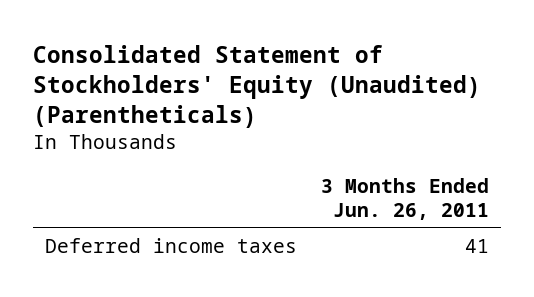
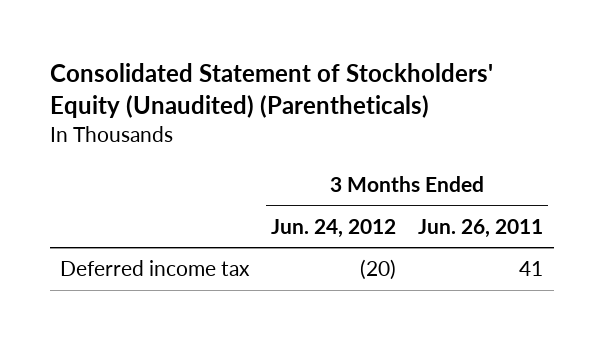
- | 3 Months Ended Jun. 26, 2011
+ | 3 Months Ended Jun. 24, 2012 | 3 Months Ended Jun. 26, 2011
- Deferred income taxes | 41
+ Deferred income tax | (20) | 41

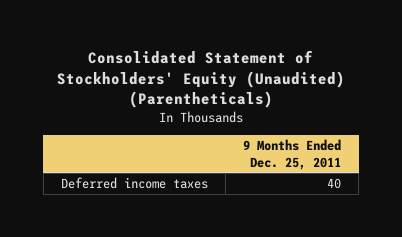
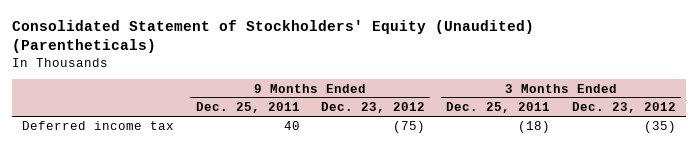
- | 9 Months Ended Dec. 25, 2011
+ | 9 Months Ended Dec. 25, 2011 | 9 Months Ended Dec. 23, 2012 | 3 Months Ended Dec. 25, 2011 | 3 Months Ended Dec. 23, 2012
- Deferred income taxes | 40
+ Deferred income tax | 40 | (75) | (18) | (35)

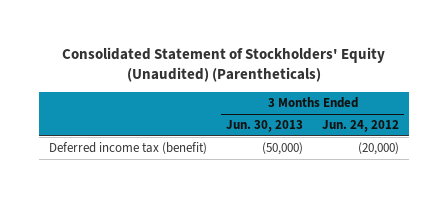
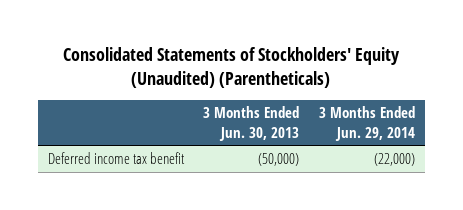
- Consolidated Statement of Stockholders' Equity (Unaudited) (Parentheticals)
+ Consolidated Statements of Stockholders' Equity (Unaudited) (Parentheticals)
- | 3 Months Ended Jun. 30, 2013 | 3 Months Ended Jun. 24, 2012
+ | 3 Months Ended Jun. 30, 2013 | 3 Months Ended Jun. 29, 2014
- Deferred income tax (benefit) | (50,000) | (20,000)
+ Deferred income tax benefit | (50,000) | (22,000)

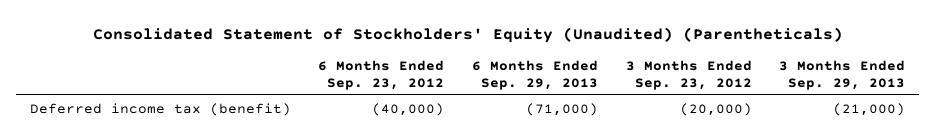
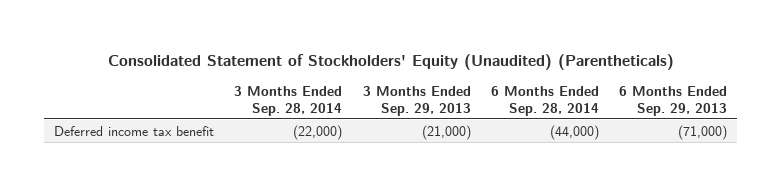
- | 6 Months Ended Sep. 23, 2012 | 6 Months Ended Sep. 29, 2013 | 3 Months Ended Sep. 23, 2012 | 3 Months Ended Sep. 29, 2013
+ | 3 Months Ended Sep. 28, 2014 | 3 Months Ended Sep. 29, 2013 | 6 Months Ended Sep. 28, 2014 | 6 Months Ended Sep. 29, 2013
- Deferred income tax (benefit) | (40,000) | (71,000) | (20,000) | (21,000)
+ Deferred income tax benefit | (22,000) | (21,000) | (44,000) | (71,000)

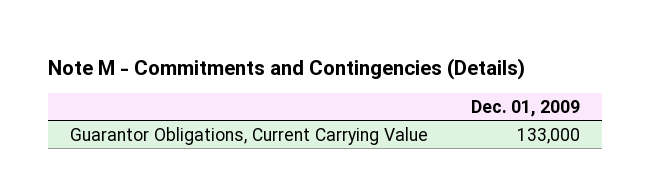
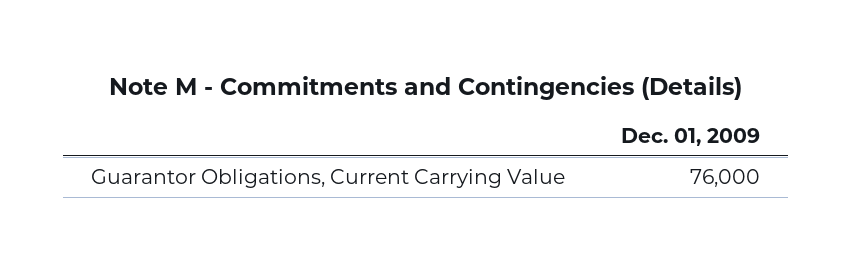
- Guarantor Obligations, Current Carrying Value | 133,000
+ Guarantor Obligations, Current Carrying Value | 76,000

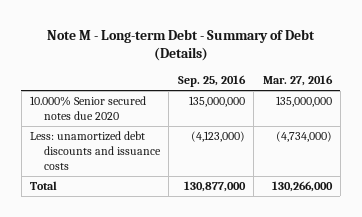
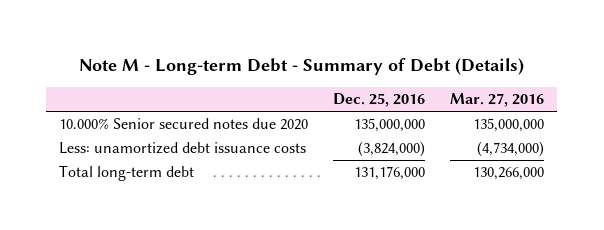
- | Sep. 25, 2016 | Mar. 27, 2016
+ | Dec. 25, 2016 | Mar. 27, 2016
- Less: unamortized debt discounts and issuance costs | (4,123,000) | (4,734,000)
- Total | 130,877,000 | 130,266,000
+ Less: unamortized debt issuance costs | (3,824,000) | (4,734,000)
+ Total long-term debt | 131,176,000 | 130,266,000

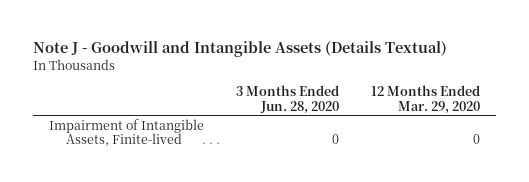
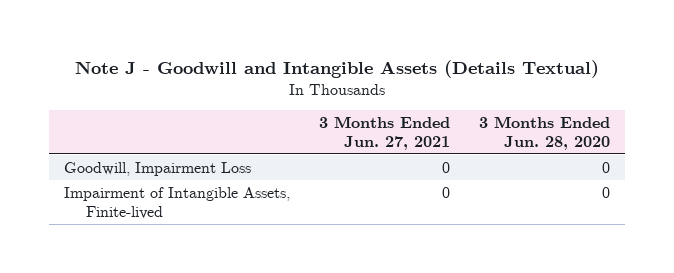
- | 3 Months Ended Jun. 28, 2020 | 12 Months Ended Mar. 29, 2020
+ | 3 Months Ended Jun. 27, 2021 | 3 Months Ended Jun. 28, 2020
+ Goodwill, Impairment Loss | 0 | 0

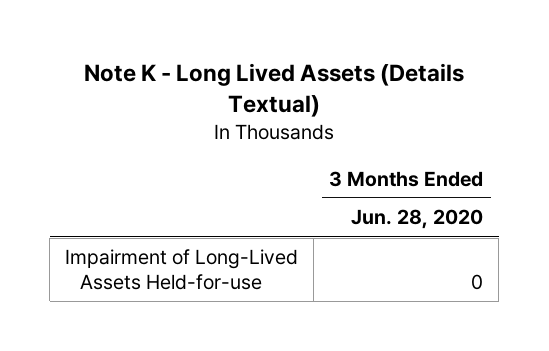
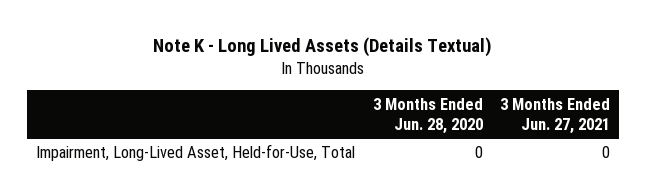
- | 3 Months Ended Jun. 28, 2020
+ | 3 Months Ended Jun. 28, 2020 | 3 Months Ended Jun. 27, 2021
- Impairment of Long-Lived Assets Held-for-use | 0
+ Impairment, Long-Lived Asset, Held-for-Use, Total | 0 | 0

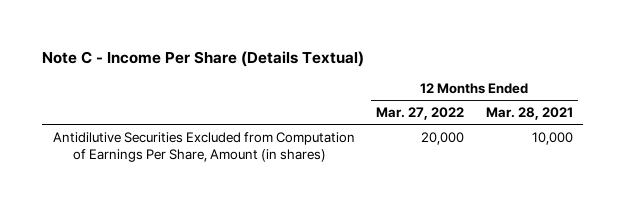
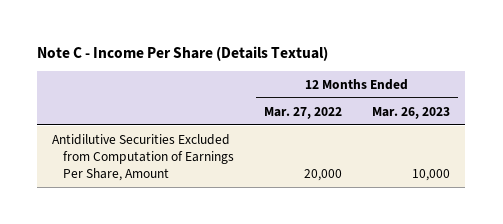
- | 12 Months Ended Mar. 27, 2022 | 12 Months Ended Mar. 28, 2021
+ | 12 Months Ended Mar. 27, 2022 | 12 Months Ended Mar. 26, 2023
- Antidilutive Securities Excluded from Computation of Earnings Per Share, Amount (in shares) | 20,000 | 10,000
+ Antidilutive Securities Excluded from Computation of Earnings Per Share, Amount | 20,000 | 10,000

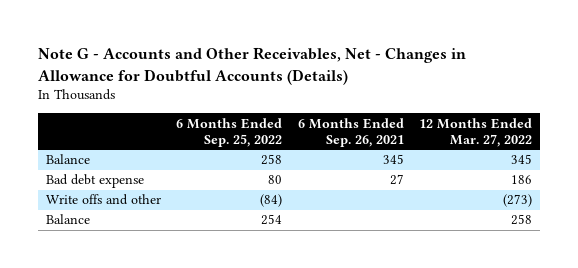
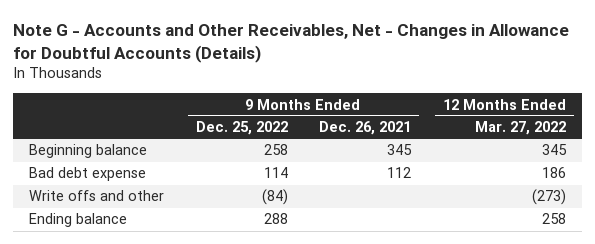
- | 6 Months Ended Sep. 25, 2022 | 6 Months Ended Sep. 26, 2021 | 12 Months Ended Mar. 27, 2022
+ | 9 Months Ended Dec. 25, 2022 | 9 Months Ended Dec. 26, 2021 | 12 Months Ended Mar. 27, 2022
- Balance | 258 | 345 | 345
+ Beginning balance | 258 | 345 | 345
- Balance | 254 | | 258
+ Ending balance | 288 | | 258

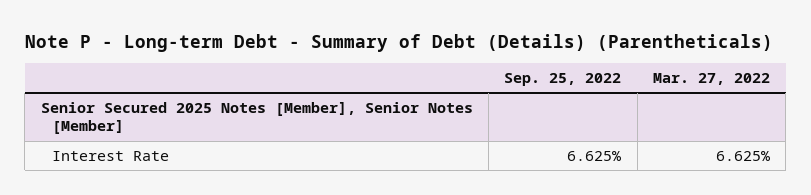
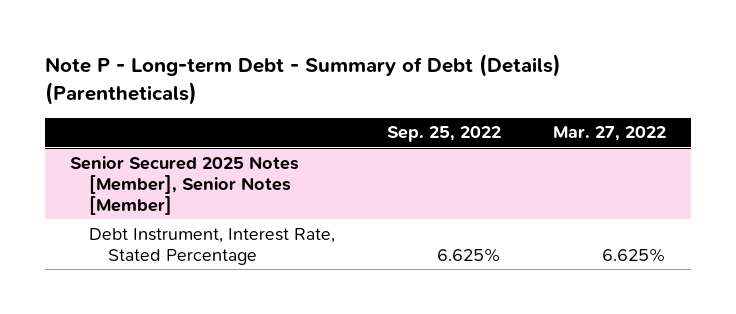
@ Senior Secured 2025 Notes [Member], Senior Notes [Member]
- Interest Rate | 6.625% | 6.625%
+ Debt Instrument, Interest Rate, Stated Percentage | 6.625% | 6.625%

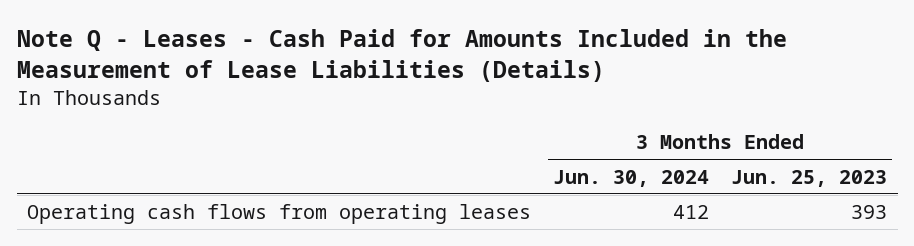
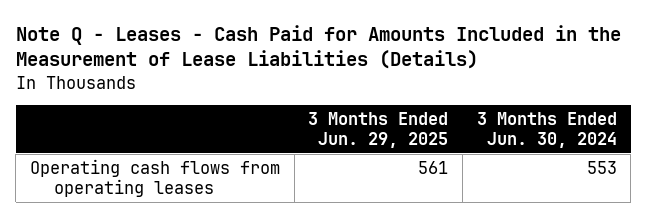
- | 3 Months Ended Jun. 30, 2024 | 3 Months Ended Jun. 25, 2023
+ | 3 Months Ended Jun. 29, 2025 | 3 Months Ended Jun. 30, 2024
- Operating cash flows from operating leases | 412 | 393
+ Operating cash flows from operating leases | 561 | 553

